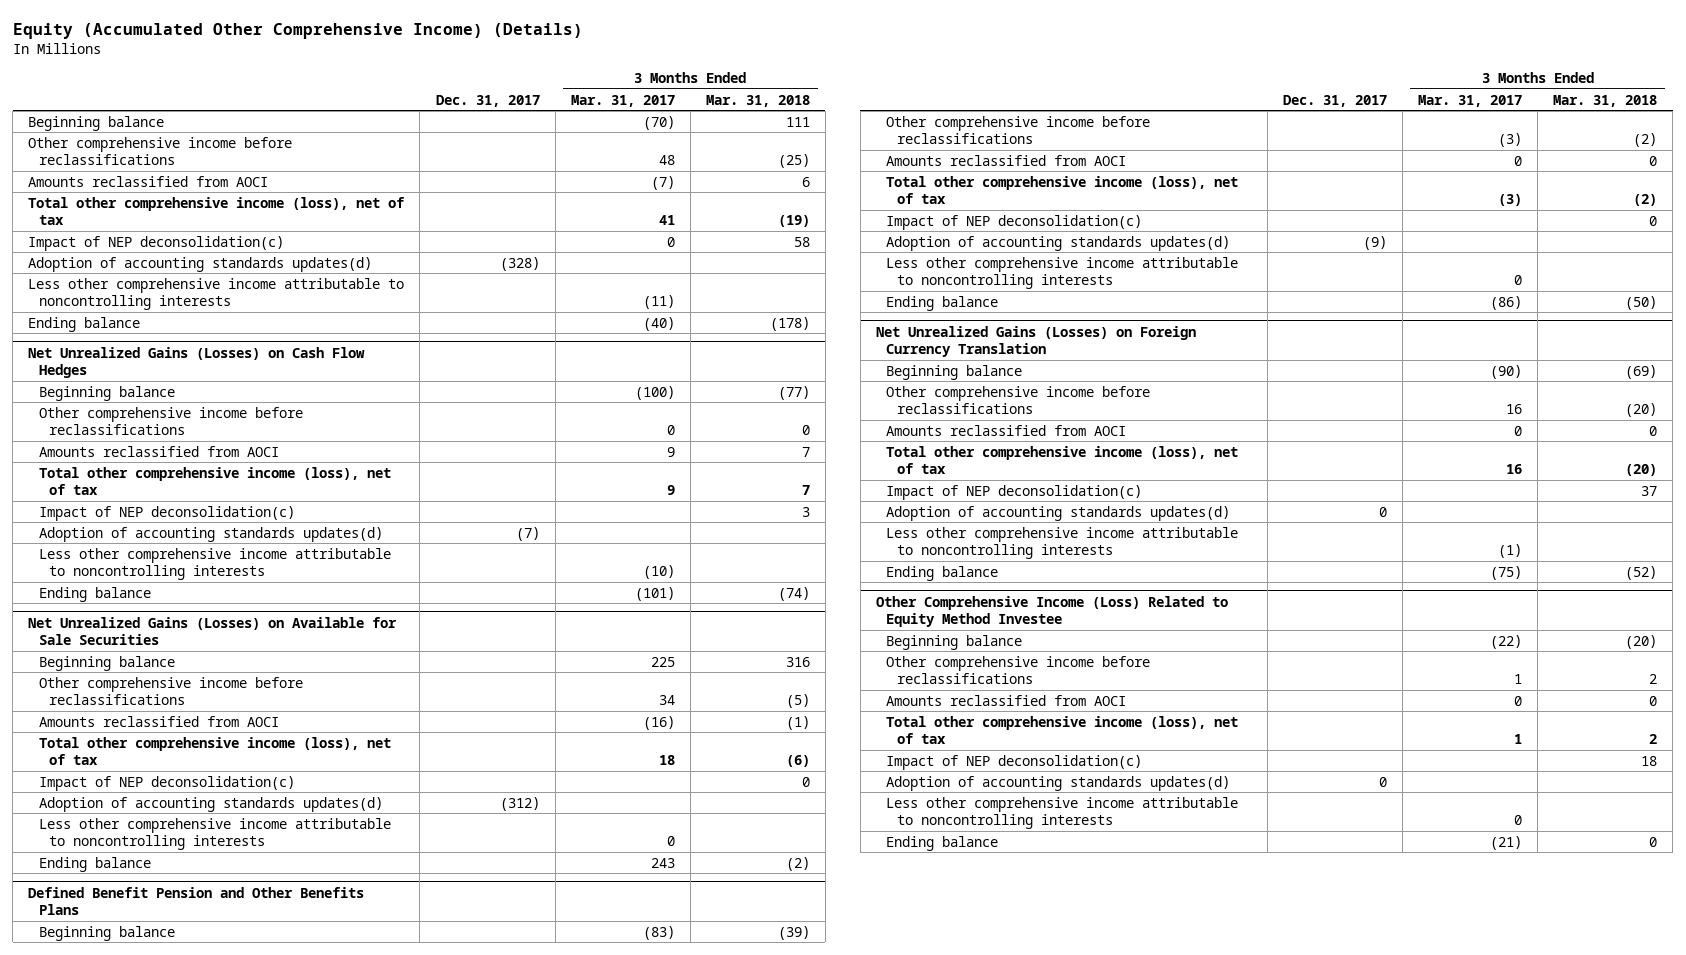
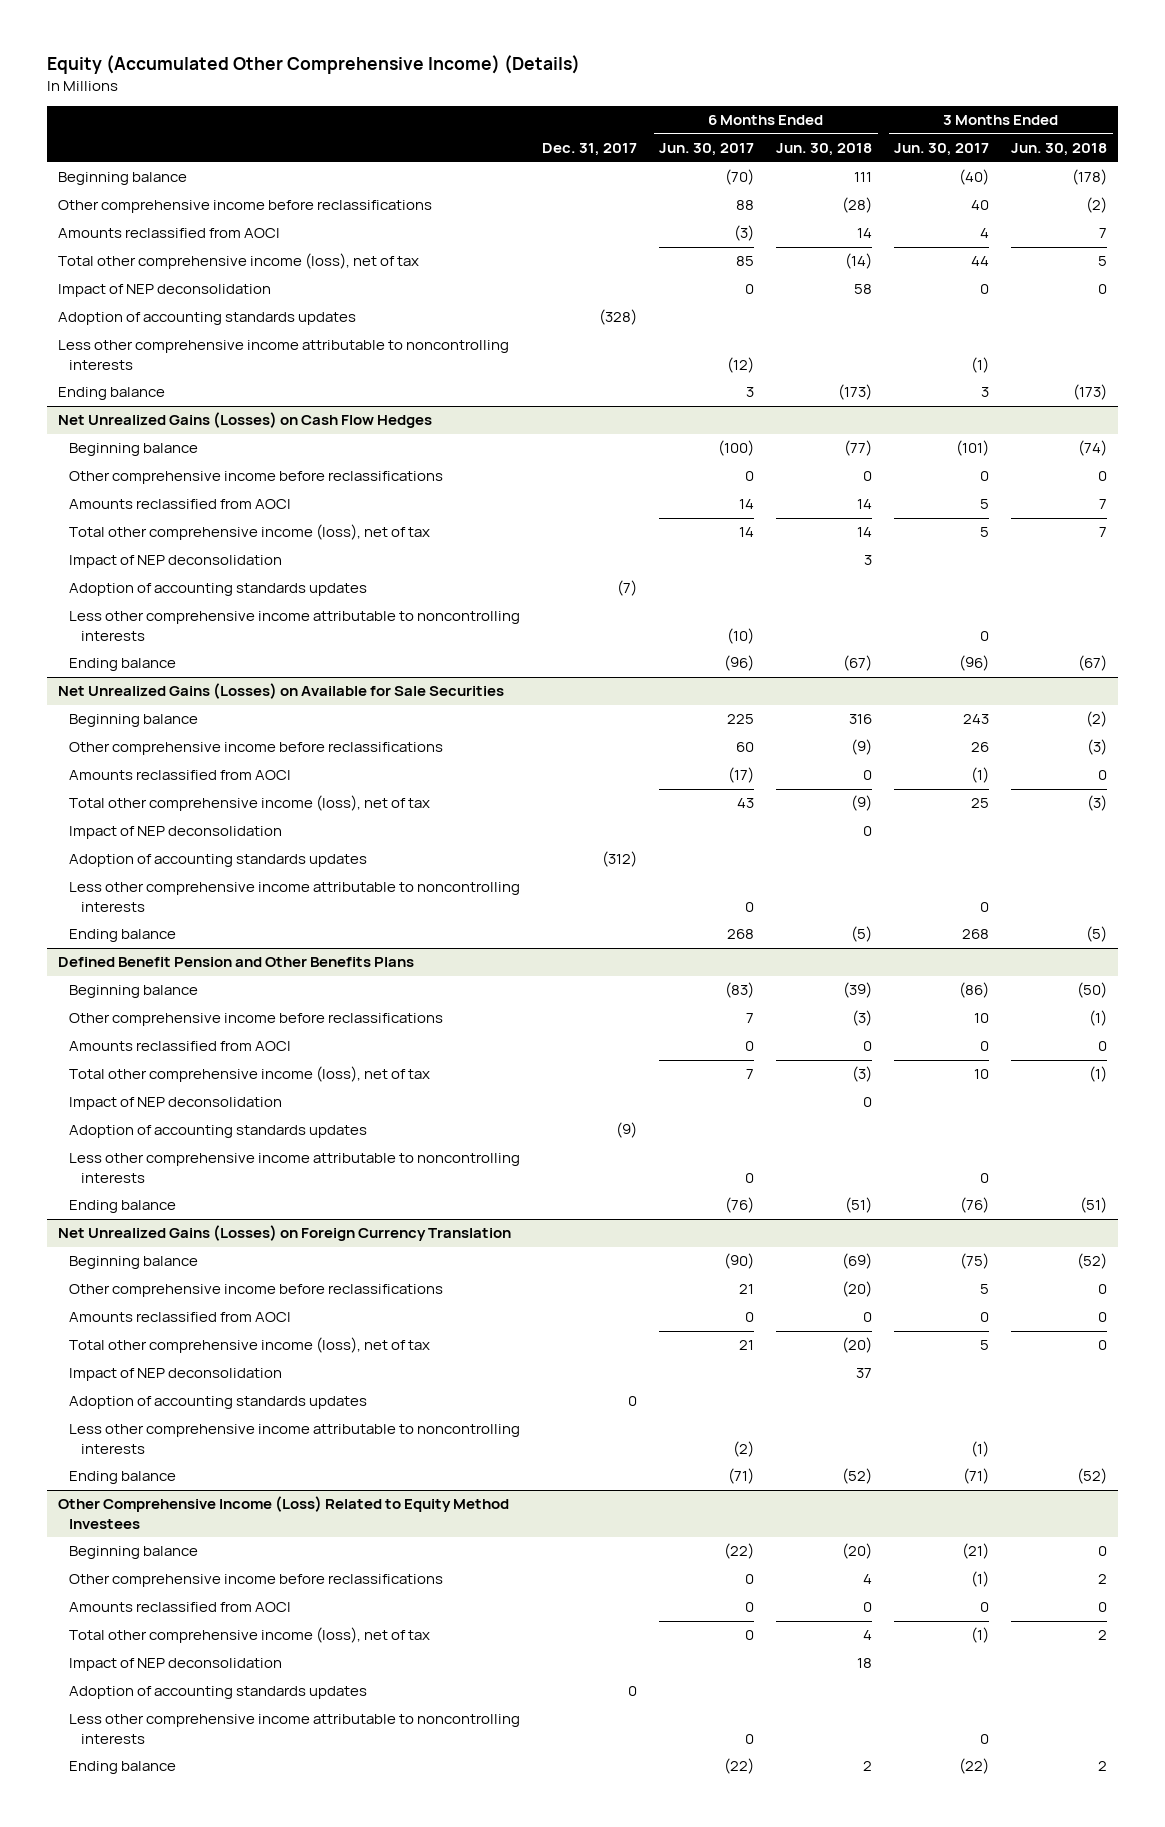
- | Dec. 31, 2017 | 3 Months Ended Mar. 31, 2017 | 3 Months Ended Mar. 31, 2018
+ | Dec. 31, 2017 | 6 Months Ended Jun. 30, 2017 | 6 Months Ended Jun. 30, 2018 | 3 Months Ended Jun. 30, 2017 | 3 Months Ended Jun. 30, 2018
- Impact of NEP deconsolidation(c) | | 0 | 58
- Adoption of accounting standards updates(d) | (328) | |
+ Impact of NEP deconsolidation | | 0 | 58 | 0 | 0
+ Adoption of accounting standards updates | (328) | | | |
@ Net Unrealized Gains (Losses) on Cash Flow Hedges
- Impact of NEP deconsolidation(c) | | | 3
- Adoption of accounting standards updates(d) | (7) | |
+ Impact of NEP deconsolidation | | | 3 | |
+ Adoption of accounting standards updates | (7) | | | |
@ Net Unrealized Gains (Losses) on Available for Sale Securities
- Impact of NEP deconsolidation(c) | | | 0
- Adoption of accounting standards updates(d) | (312) | |
+ Impact of NEP deconsolidation | | | 0 | |
+ Adoption of accounting standards updates | (312) | | | |
@ Defined Benefit Pension and Other Benefits Plans
- Impact of NEP deconsolidation(c) | | | 0
- Adoption of accounting standards updates(d) | (9) | |
+ Impact of NEP deconsolidation | | | 0 | |
+ Adoption of accounting standards updates | (9) | | | |
@ Net Unrealized Gains (Losses) on Foreign Currency Translation
- Impact of NEP deconsolidation(c) | | | 37
- Adoption of accounting standards updates(d) | 0 | |
+ Impact of NEP deconsolidation | | | 37 | |
+ Adoption of accounting standards updates | 0 | | | |
- Other Comprehensive Income (Loss) Related to Equity Method Investee
+ Other Comprehensive Income (Loss) Related to Equity Method Investees
- Impact of NEP deconsolidation(c) | | | 18
- Adoption of accounting standards updates(d) | 0 | |
+ Impact of NEP deconsolidation | | | 18 | |
+ Adoption of accounting standards updates | 0 | | | |

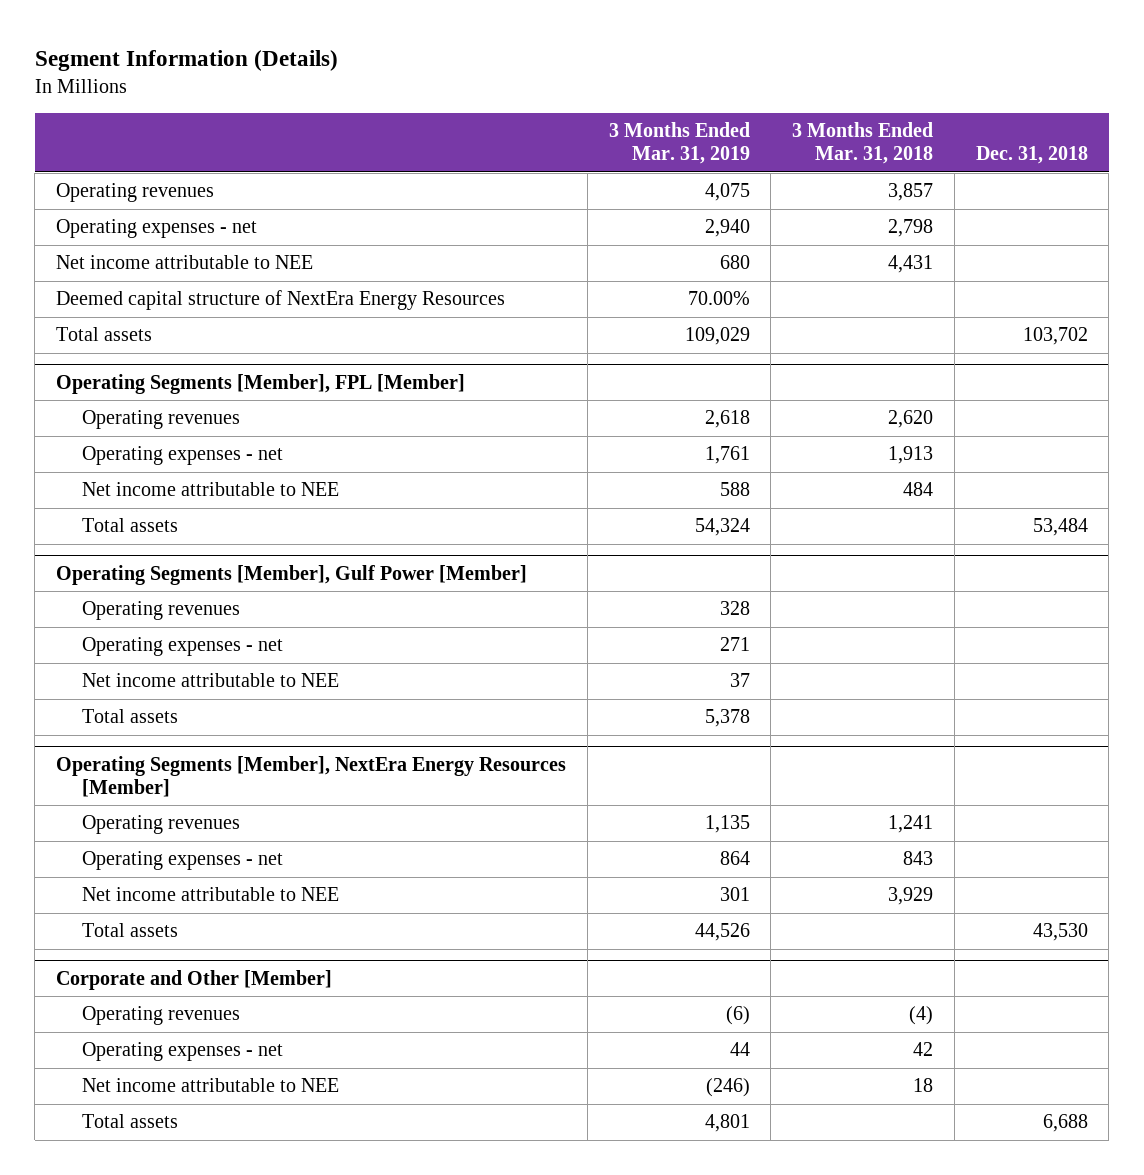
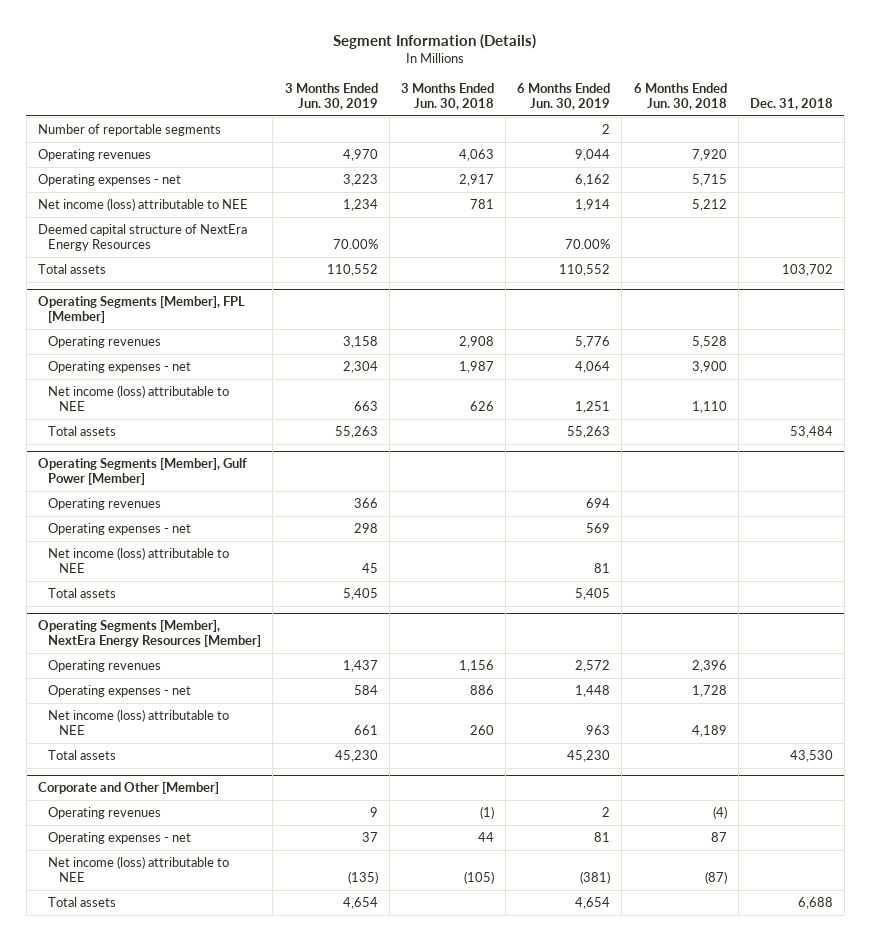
- | 3 Months Ended Mar. 31, 2019 | 3 Months Ended Mar. 31, 2018 | Dec. 31, 2018
+ | 3 Months Ended Jun. 30, 2019 | 3 Months Ended Jun. 30, 2018 | 6 Months Ended Jun. 30, 2019 | 6 Months Ended Jun. 30, 2018 | Dec. 31, 2018
+ Number of reportable segments | | | 2 | |
- Net income attributable to NEE | 680 | 4,431 |
+ Net income (loss) attributable to NEE | 1,234 | 781 | 1,914 | 5,212 |
@ Operating Segments [Member], FPL [Member]
- Net income attributable to NEE | 588 | 484 |
+ Net income (loss) attributable to NEE | 663 | 626 | 1,251 | 1,110 |
@ Operating Segments [Member], Gulf Power [Member]
- Net income attributable to NEE | 37 | |
+ Net income (loss) attributable to NEE | 45 | | 81 | |
@ Operating Segments [Member], NextEra Energy Resources [Member]
- Net income attributable to NEE | 301 | 3,929 |
+ Net income (loss) attributable to NEE | 661 | 260 | 963 | 4,189 |
@ Corporate and Other [Member]
- Net income attributable to NEE | (246) | 18 |
+ Net income (loss) attributable to NEE | (135) | (105) | (381) | (87) |

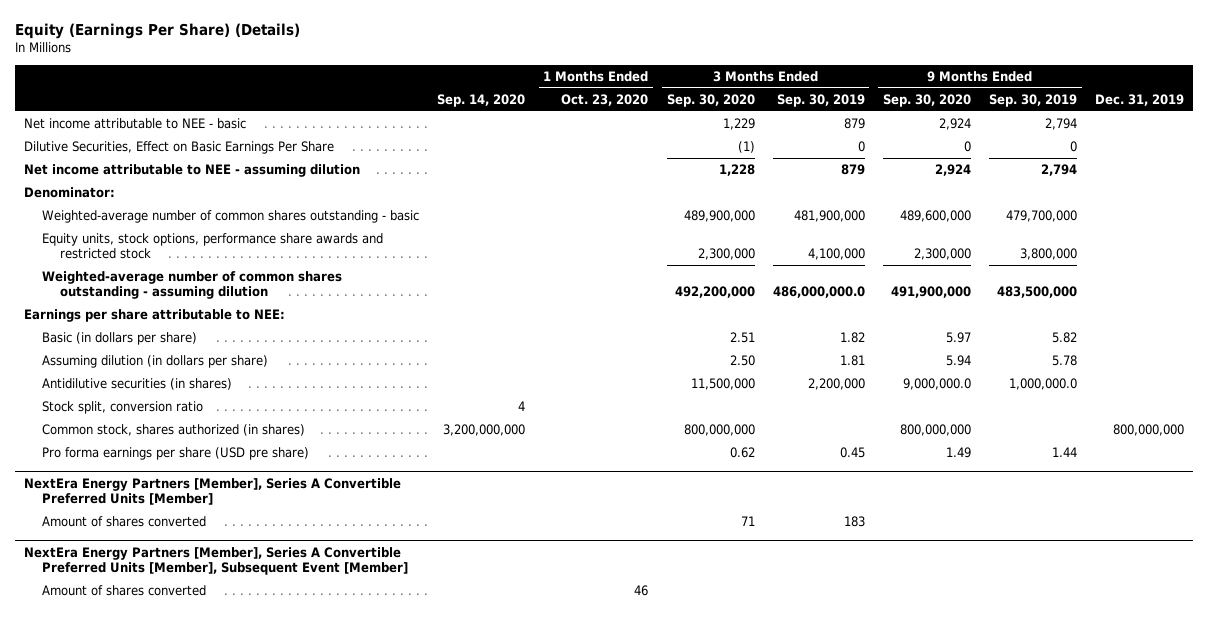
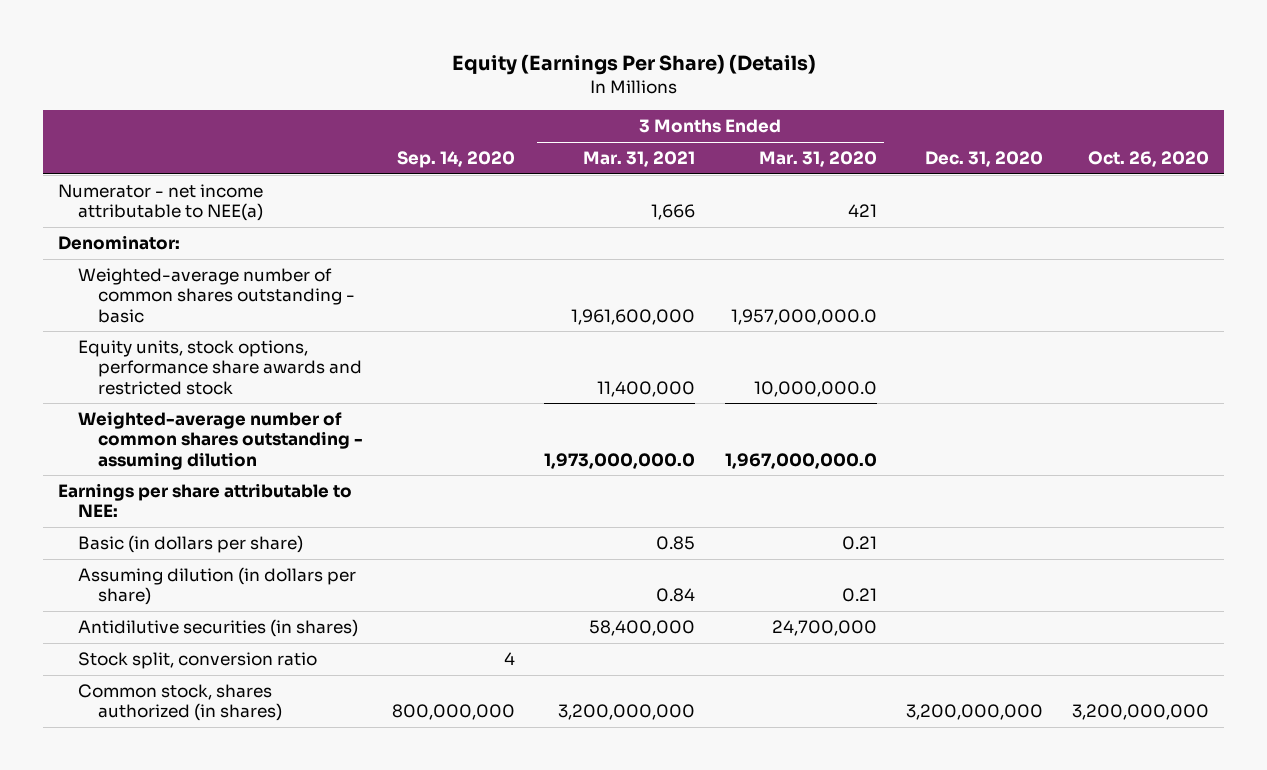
- | Sep. 14, 2020 | 1 Months Ended Oct. 23, 2020 | 3 Months Ended Sep. 30, 2020 | 3 Months Ended Sep. 30, 2019 | 9 Months Ended Sep. 30, 2020 | 9 Months Ended Sep. 30, 2019 | Dec. 31, 2019
+ | Sep. 14, 2020 | 3 Months Ended Mar. 31, 2021 | 3 Months Ended Mar. 31, 2020 | Dec. 31, 2020 | Oct. 26, 2020
- Net income attributable to NEE - basic | | | 1,229 | 879 | 2,924 | 2,794 |
- Dilutive Securities, Effect on Basic Earnings Per Share | | | (1) | 0 | 0 | 0 |
- Net income attributable to NEE - assuming dilution | | | 1,228 | 879 | 2,924 | 2,794 |
+ Numerator - net income attributable to NEE(a) | | 1,666 | 421 | |
- Common stock, shares authorized (in shares) | 3,200,000,000 | | 800,000,000 | | 800,000,000 | | 800,000,000
- Pro forma earnings per share (USD pre share) | | | 0.62 | 0.45 | 1.49 | 1.44 |
- NextEra Energy Partners [Member], Series A Convertible Preferred Units [Member]
- Amount of shares converted | | | 71 | 183 | | |
- NextEra Energy Partners [Member], Series A Convertible Preferred Units [Member], Subsequent Event [Member]
- Amount of shares converted | | 46 | | | | |
+ Common stock, shares authorized (in shares) | 800,000,000 | 3,200,000,000 | | 3,200,000,000 | 3,200,000,000

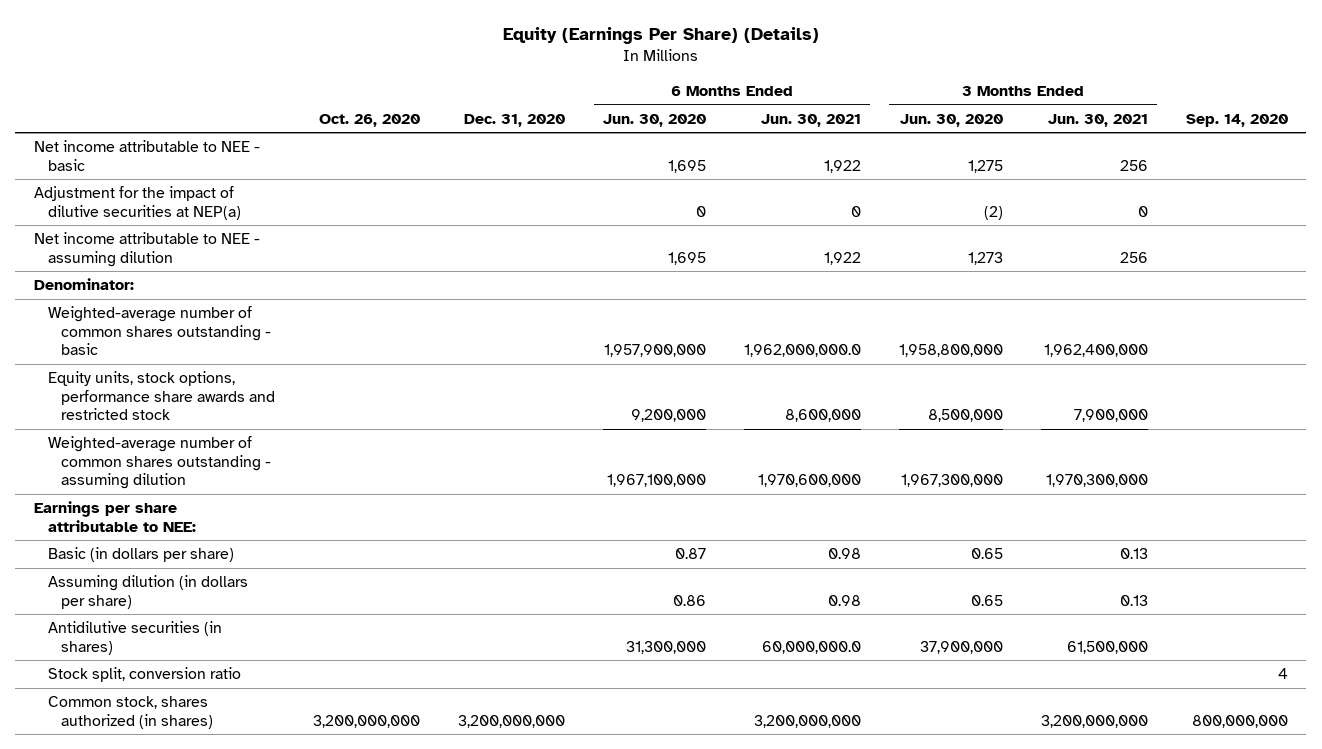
- | Sep. 14, 2020 | 3 Months Ended Mar. 31, 2021 | 3 Months Ended Mar. 31, 2020 | Dec. 31, 2020 | Oct. 26, 2020
+ | Oct. 26, 2020 | Dec. 31, 2020 | 6 Months Ended Jun. 30, 2020 | 6 Months Ended Jun. 30, 2021 | 3 Months Ended Jun. 30, 2020 | 3 Months Ended Jun. 30, 2021 | Sep. 14, 2020
- Numerator - net income attributable to NEE(a) | | 1,666 | 421 | |
+ Net income attributable to NEE - basic | | | 1,695 | 1,922 | 1,275 | 256 |
+ Adjustment for the impact of dilutive securities at NEP(a) | | | 0 | 0 | (2) | 0 |
+ Net income attributable to NEE - assuming dilution | | | 1,695 | 1,922 | 1,273 | 256 |

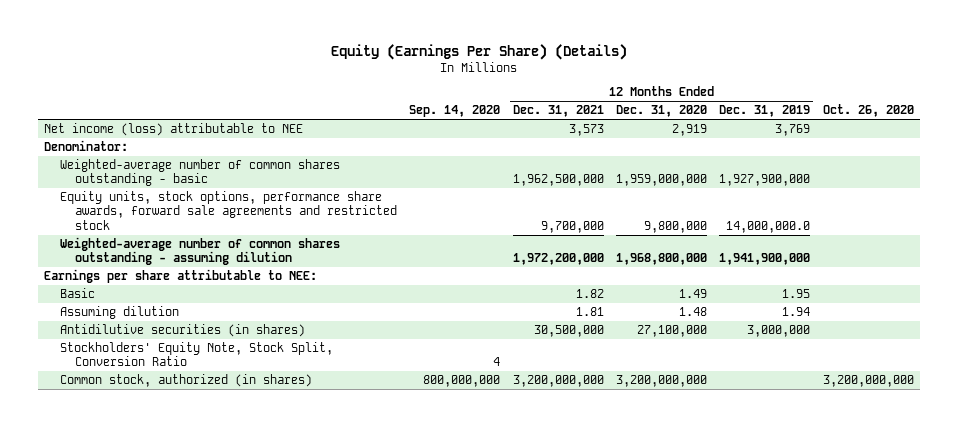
- | Oct. 26, 2020 | Dec. 31, 2020 | 6 Months Ended Jun. 30, 2020 | 6 Months Ended Jun. 30, 2021 | 3 Months Ended Jun. 30, 2020 | 3 Months Ended Jun. 30, 2021 | Sep. 14, 2020
+ | Sep. 14, 2020 | 12 Months Ended Dec. 31, 2021 | 12 Months Ended Dec. 31, 2020 | 12 Months Ended Dec. 31, 2019 | Oct. 26, 2020
- Net income attributable to NEE - basic | | | 1,695 | 1,922 | 1,275 | 256 |
- Adjustment for the impact of dilutive securities at NEP(a) | | | 0 | 0 | (2) | 0 |
- Net income attributable to NEE - assuming dilution | | | 1,695 | 1,922 | 1,273 | 256 |
+ Net income (loss) attributable to NEE | | 3,573 | 2,919 | 3,769 |
- Equity units, stock options, performance share awards and restricted stock | | | 9,200,000 | 8,600,000 | 8,500,000 | 7,900,000 |
+ Equity units, stock options, performance share awards, forward sale agreements and restricted stock | | 9,700,000 | 9,800,000 | 14,000,000.0 |
- Basic (in dollars per share) | | | 0.87 | 0.98 | 0.65 | 0.13 |
- Assuming dilution (in dollars per share) | | | 0.86 | 0.98 | 0.65 | 0.13 |
+ Basic | | 1.82 | 1.49 | 1.95 |
+ Assuming dilution | | 1.81 | 1.48 | 1.94 |
- Stock split, conversion ratio | | | | | | | 4
- Common stock, shares authorized (in shares) | 3,200,000,000 | 3,200,000,000 | | 3,200,000,000 | | 3,200,000,000 | 800,000,000
+ Stockholders' Equity Note, Stock Split, Conversion Ratio | 4 | | | |
+ Common stock, authorized (in shares) | 800,000,000 | 3,200,000,000 | 3,200,000,000 | | 3,200,000,000

